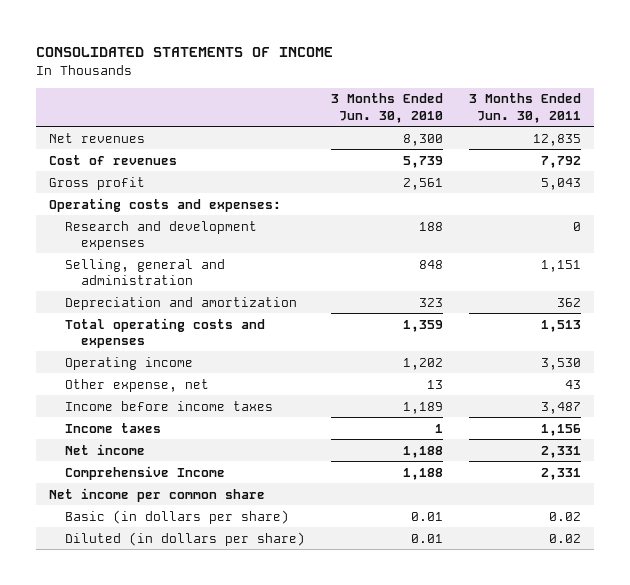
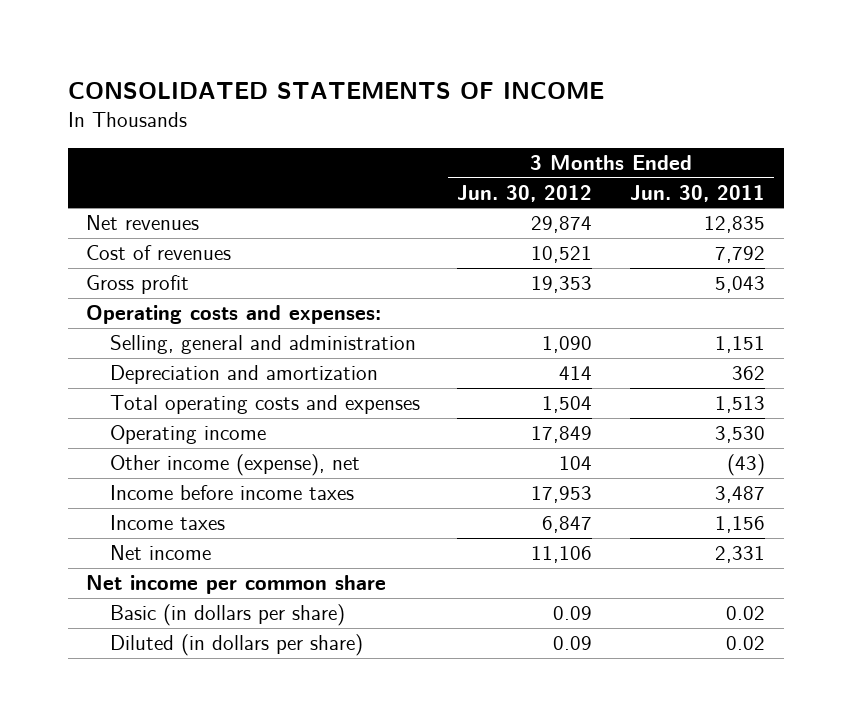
- | 3 Months Ended Jun. 30, 2010 | 3 Months Ended Jun. 30, 2011
+ | 3 Months Ended Jun. 30, 2012 | 3 Months Ended Jun. 30, 2011
- Research and development expenses | 188 | 0
- Other expense, net | 13 | 43
+ Other income (expense), net | 104 | (43)
- Comprehensive Income | 1,188 | 2,331

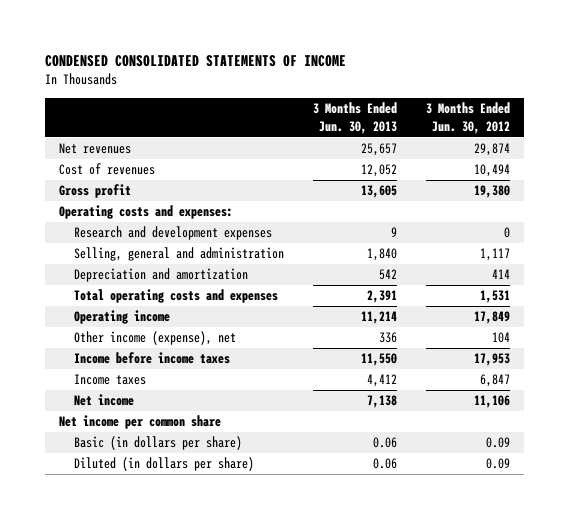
- CONSOLIDATED STATEMENTS OF INCOME
+ CONDENSED CONSOLIDATED STATEMENTS OF INCOME
- | 3 Months Ended Jun. 30, 2012 | 3 Months Ended Jun. 30, 2011
+ | 3 Months Ended Jun. 30, 2013 | 3 Months Ended Jun. 30, 2012
- Cost of revenues | 10,521 | 7,792
- Gross profit | 19,353 | 5,043
+ Cost of revenues | 12,052 | 10,494
+ Gross profit | 13,605 | 19,380
- Selling, general and administration | 1,090 | 1,151
+ Research and development expenses | 9 | 0
+ Selling, general and administration | 1,840 | 1,117
- Total operating costs and expenses | 1,504 | 1,513
+ Total operating costs and expenses | 2,391 | 1,531

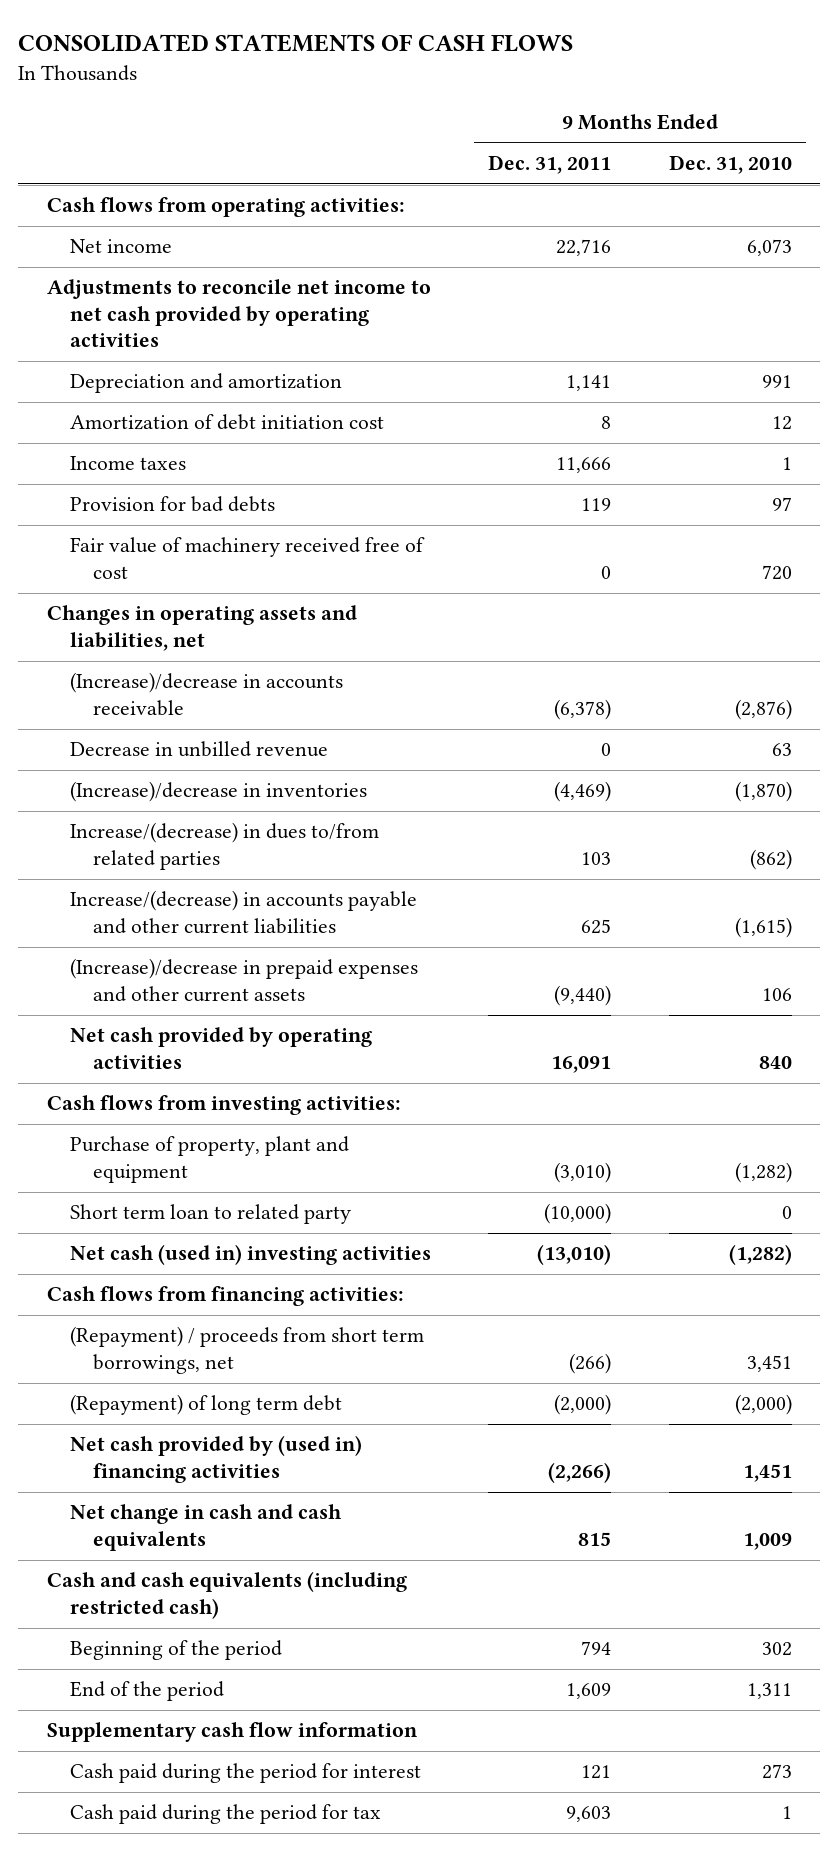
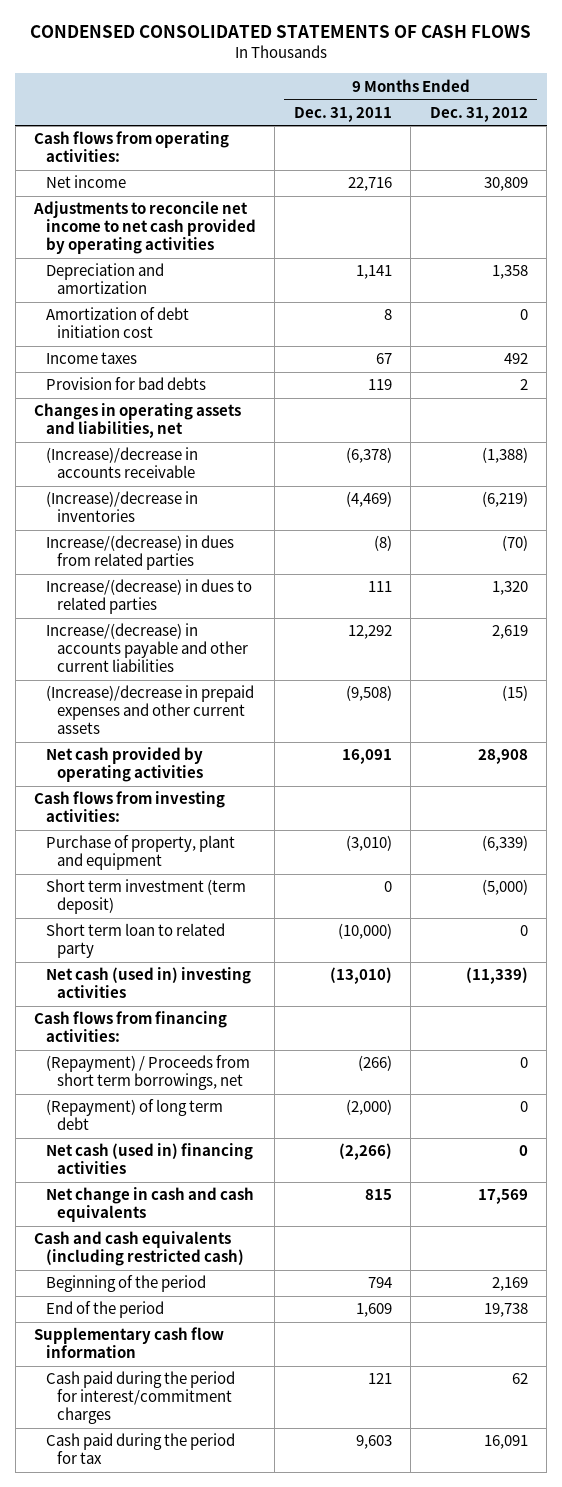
- CONSOLIDATED STATEMENTS OF CASH FLOWS
+ CONDENSED CONSOLIDATED STATEMENTS OF CASH FLOWS
- | 9 Months Ended Dec. 31, 2011 | 9 Months Ended Dec. 31, 2010
+ | 9 Months Ended Dec. 31, 2011 | 9 Months Ended Dec. 31, 2012
- Income taxes | 11,666 | 1
+ Income taxes | 67 | 492
- Fair value of machinery received free of cost | 0 | 720
- Decrease in unbilled revenue | 0 | 63
- Increase/(decrease) in dues to/from related parties | 103 | (862)
- Increase/(decrease) in accounts payable and other current liabilities | 625 | (1,615)
- (Increase)/decrease in prepaid expenses and other current assets | (9,440) | 106
+ Increase/(decrease) in dues from related parties | (8) | (70)
+ Increase/(decrease) in dues to related parties | 111 | 1,320
+ Increase/(decrease) in accounts payable and other current liabilities | 12,292 | 2,619
+ (Increase)/decrease in prepaid expenses and other current assets | (9,508) | (15)
+ Short term investment (term deposit) | 0 | (5,000)
- (Repayment) / proceeds from short term borrowings, net | (266) | 3,451
+ (Repayment) / Proceeds from short term borrowings, net | (266) | 0
- Net cash provided by (used in) financing activities | (2,266) | 1,451
+ Net cash (used in) financing activities | (2,266) | 0
- Cash paid during the period for interest | 121 | 273
+ Cash paid during the period for interest/commitment charges | 121 | 62

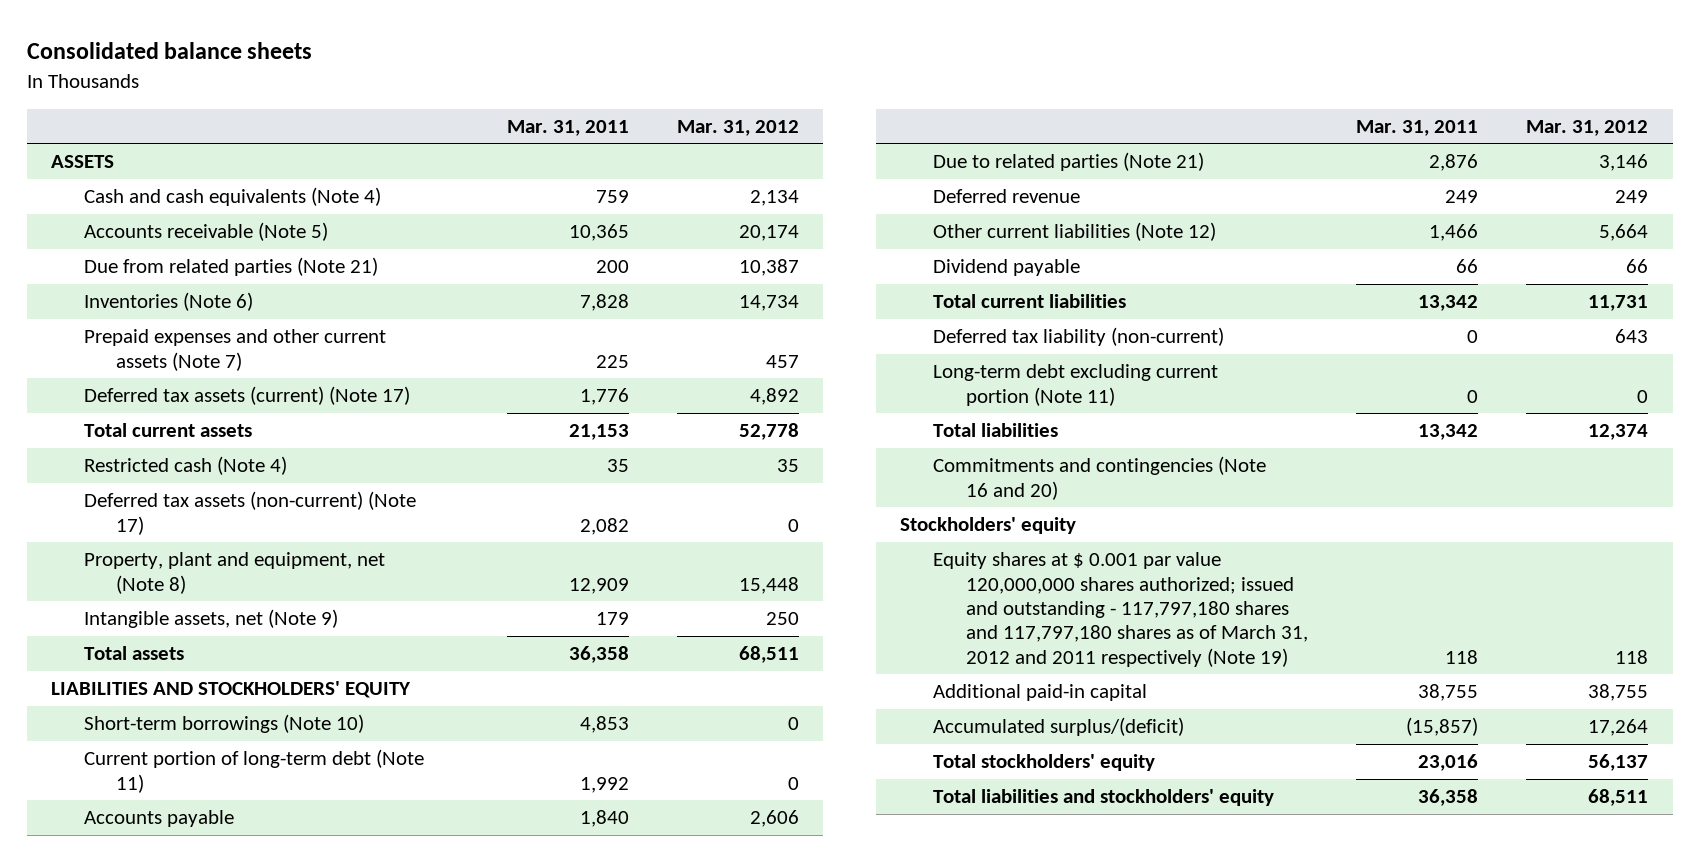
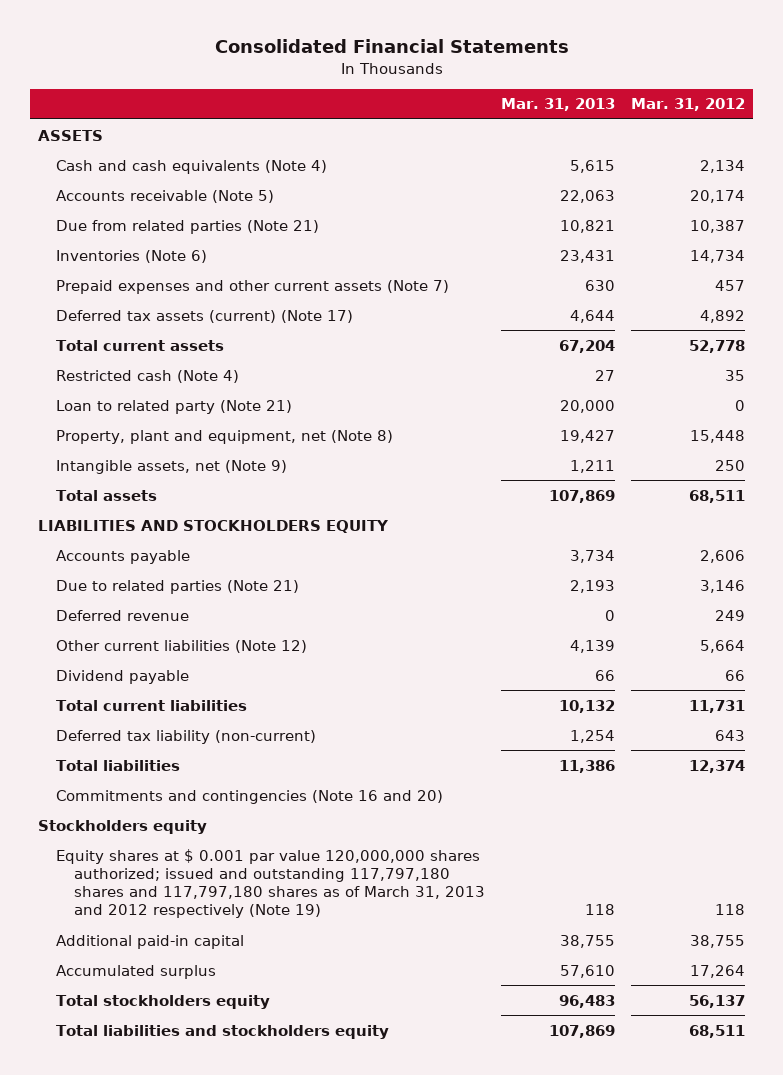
- Consolidated balance sheets
+ Consolidated Financial Statements
- | Mar. 31, 2011 | Mar. 31, 2012
+ | Mar. 31, 2013 | Mar. 31, 2012
- Deferred tax assets (non-current) (Note 17) | 2,082 | 0
+ Loan to related party (Note 21) | 20,000 | 0
- LIABILITIES AND STOCKHOLDERS' EQUITY
- Short-term borrowings (Note 10) | 4,853 | 0
- Current portion of long-term debt (Note 11) | 1,992 | 0
+ LIABILITIES AND STOCKHOLDERS EQUITY
- Long-term debt excluding current portion (Note 11) | 0 | 0
- Stockholders' equity
- Equity shares at $ 0.001 par value 120,000,000 shares authorized; issued and outstanding - 117,797,180 shares and 117,797,180 shares as of March 31, 2012 and 2011 respectively (Note 19) | 118 | 118
+ Stockholders equity
+ Equity shares at $ 0.001 par value 120,000,000 shares authorized; issued and outstanding 117,797,180 shares and 117,797,180 shares as of March 31, 2013 and 2012 respectively (Note 19) | 118 | 118
- Accumulated surplus/(deficit) | (15,857) | 17,264
- Total stockholders' equity | 23,016 | 56,137
- Total liabilities and stockholders' equity | 36,358 | 68,511
+ Accumulated surplus | 57,610 | 17,264
+ Total stockholders equity | 96,483 | 56,137
+ Total liabilities and stockholders equity | 107,869 | 68,511

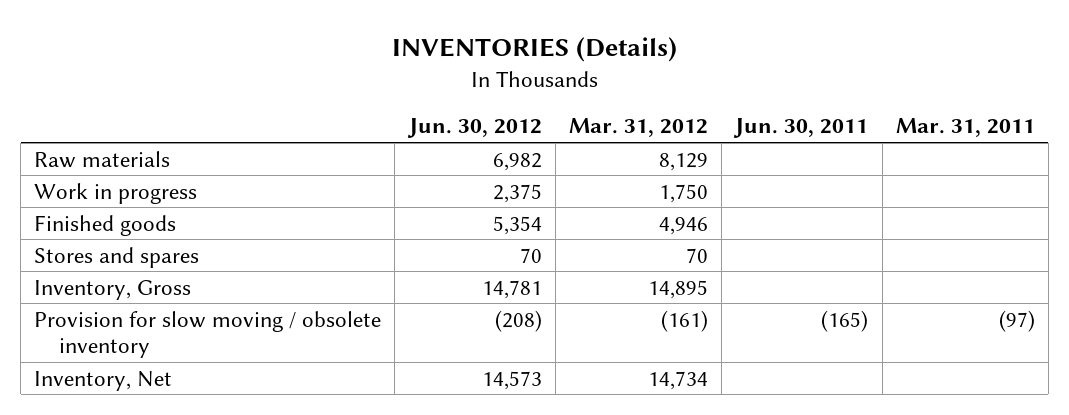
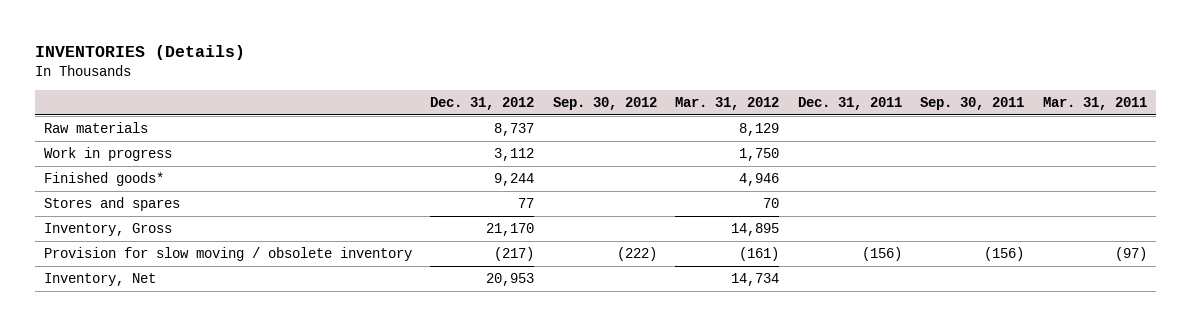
- | Jun. 30, 2012 | Mar. 31, 2012 | Jun. 30, 2011 | Mar. 31, 2011
+ | Dec. 31, 2012 | Sep. 30, 2012 | Mar. 31, 2012 | Dec. 31, 2011 | Sep. 30, 2011 | Mar. 31, 2011
- Finished goods | 5,354 | 4,946 | |
+ Finished goods* | 9,244 | | 4,946 | | |

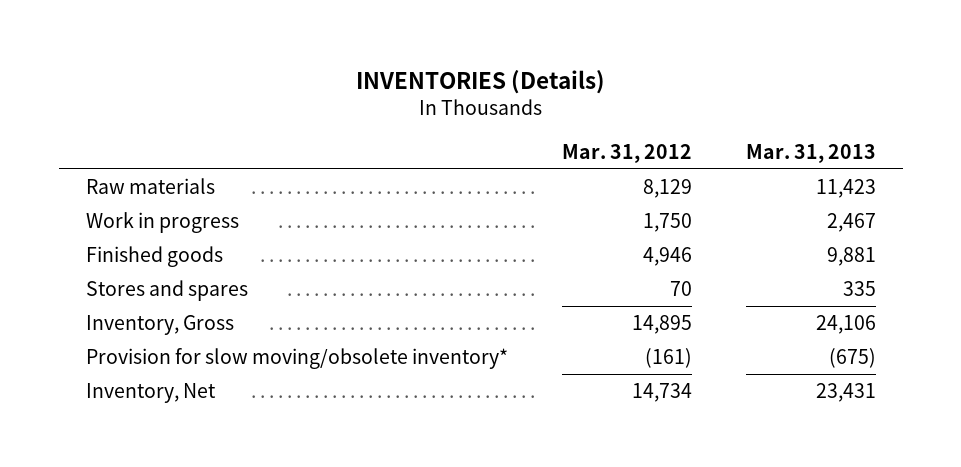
- | Dec. 31, 2012 | Sep. 30, 2012 | Mar. 31, 2012 | Dec. 31, 2011 | Sep. 30, 2011 | Mar. 31, 2011
+ | Mar. 31, 2012 | Mar. 31, 2013
- Finished goods* | 9,244 | | 4,946 | | |
+ Finished goods | 4,946 | 9,881
- Provision for slow moving / obsolete inventory | (217) | (222) | (161) | (156) | (156) | (97)
+ Provision for slow moving/obsolete inventory* | (161) | (675)

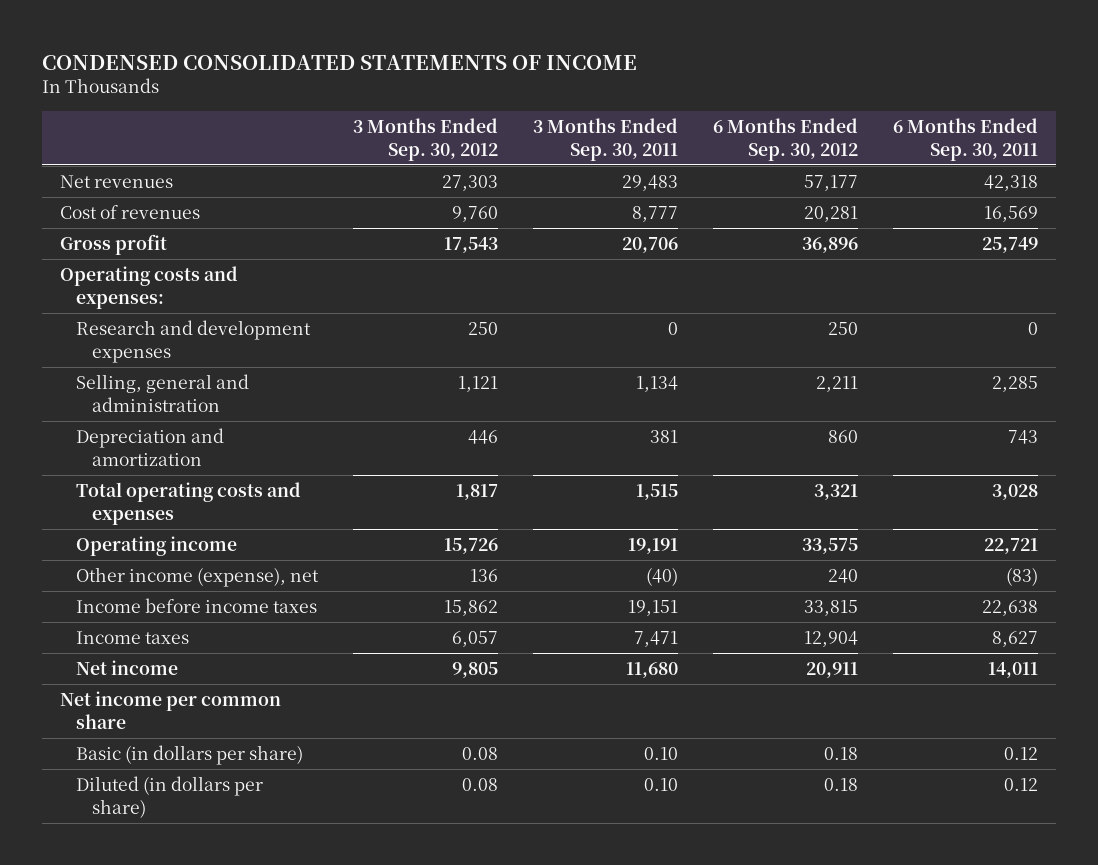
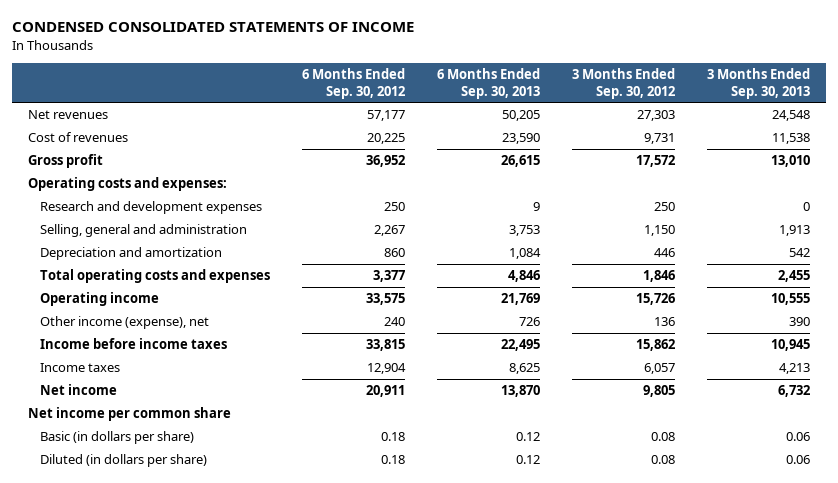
- | 3 Months Ended Sep. 30, 2012 | 3 Months Ended Sep. 30, 2011 | 6 Months Ended Sep. 30, 2012 | 6 Months Ended Sep. 30, 2011
+ | 6 Months Ended Sep. 30, 2012 | 6 Months Ended Sep. 30, 2013 | 3 Months Ended Sep. 30, 2012 | 3 Months Ended Sep. 30, 2013
- Cost of revenues | 9,760 | 8,777 | 20,281 | 16,569
- Gross profit | 17,543 | 20,706 | 36,896 | 25,749
+ Cost of revenues | 20,225 | 23,590 | 9,731 | 11,538
+ Gross profit | 36,952 | 26,615 | 17,572 | 13,010
- Selling, general and administration | 1,121 | 1,134 | 2,211 | 2,285
+ Selling, general and administration | 2,267 | 3,753 | 1,150 | 1,913
- Total operating costs and expenses | 1,817 | 1,515 | 3,321 | 3,028
+ Total operating costs and expenses | 3,377 | 4,846 | 1,846 | 2,455

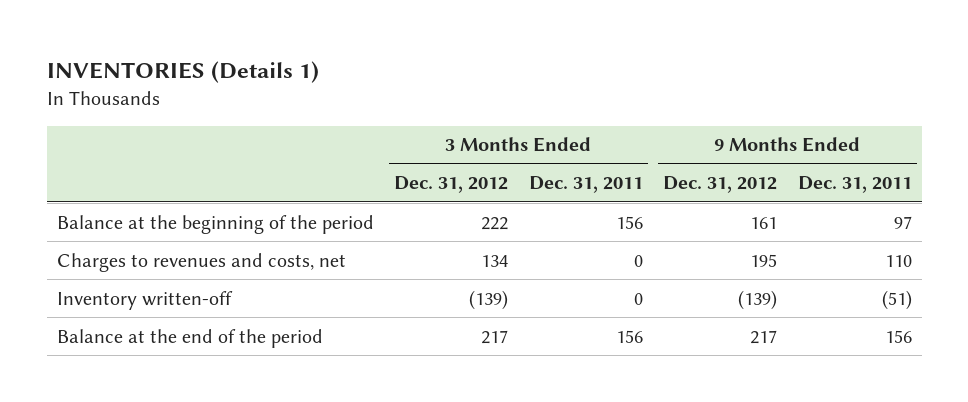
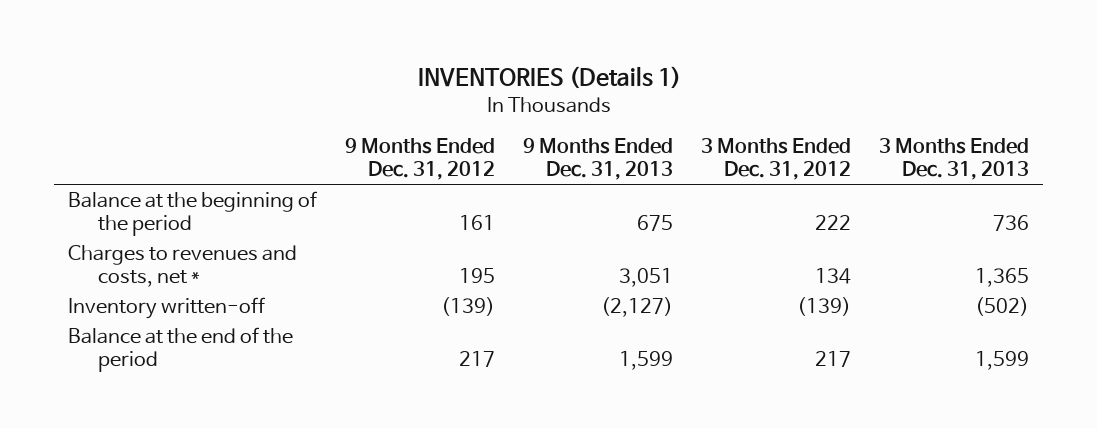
- | 3 Months Ended Dec. 31, 2012 | 3 Months Ended Dec. 31, 2011 | 9 Months Ended Dec. 31, 2012 | 9 Months Ended Dec. 31, 2011
+ | 9 Months Ended Dec. 31, 2012 | 9 Months Ended Dec. 31, 2013 | 3 Months Ended Dec. 31, 2012 | 3 Months Ended Dec. 31, 2013
- Charges to revenues and costs, net | 134 | 0 | 195 | 110
+ Charges to revenues and costs, net * | 195 | 3,051 | 134 | 1,365

